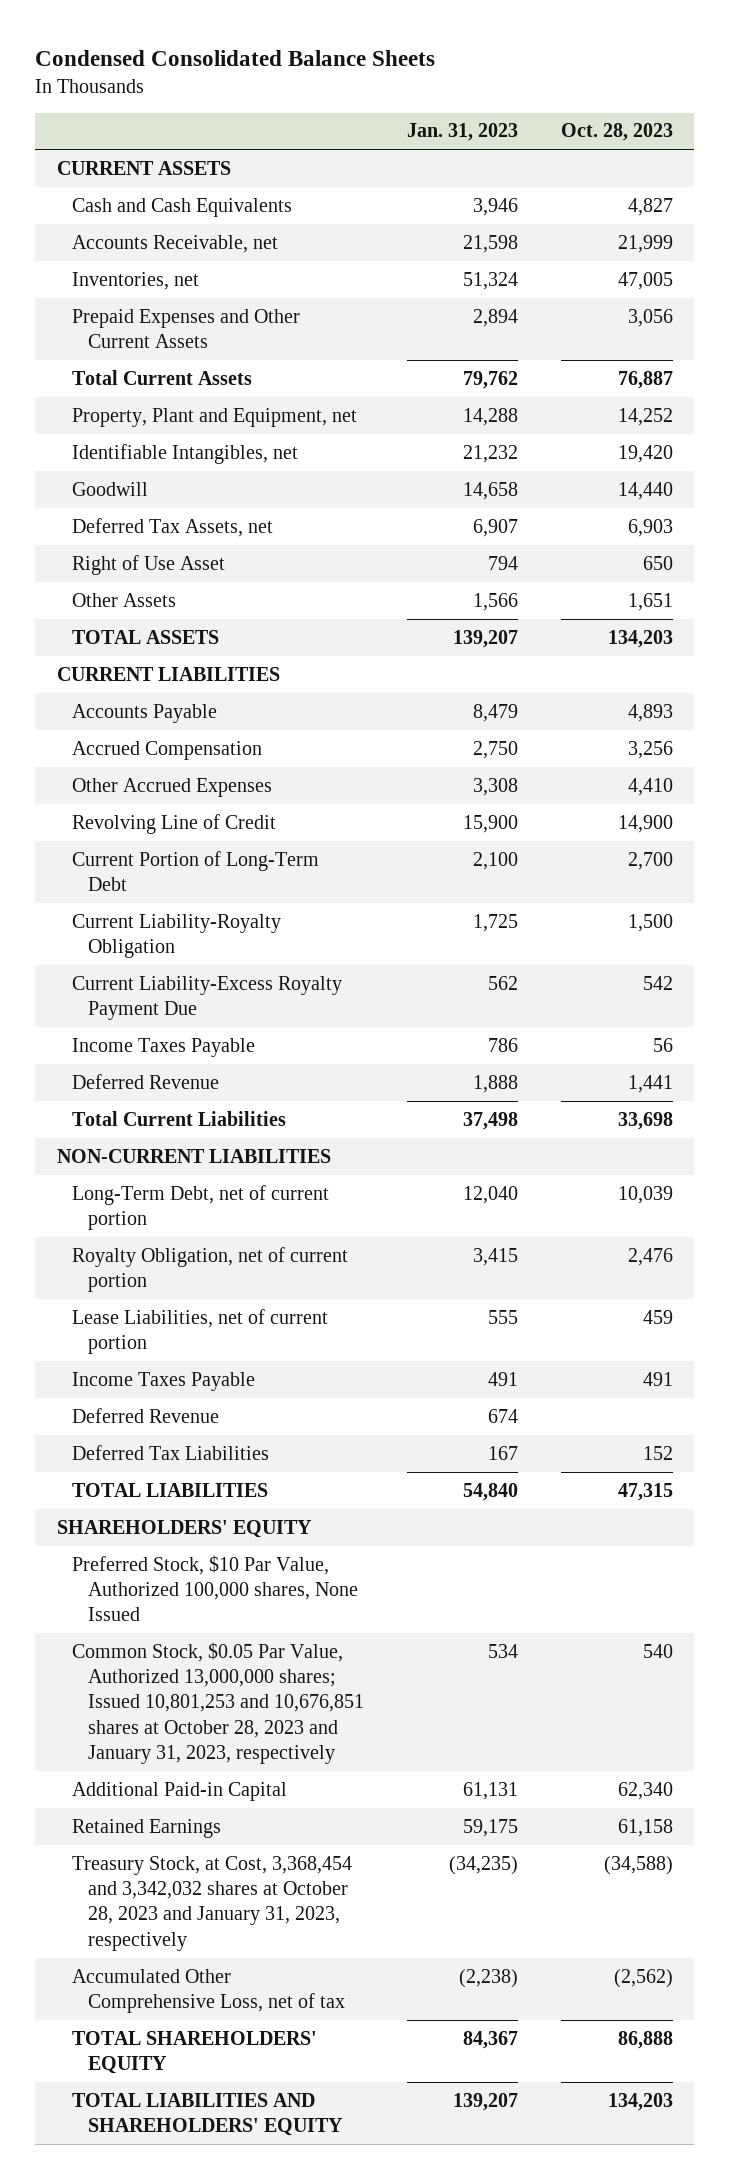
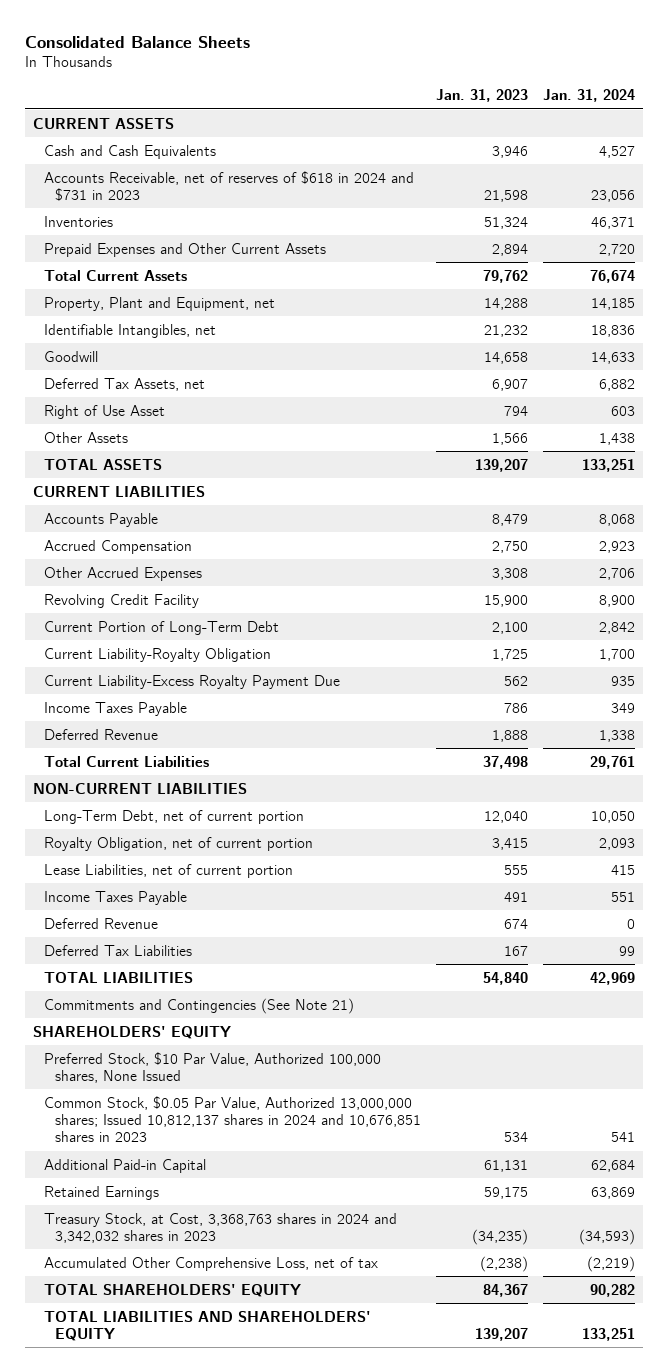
- Condensed Consolidated Balance Sheets
+ Consolidated Balance Sheets
- | Jan. 31, 2023 | Oct. 28, 2023
+ | Jan. 31, 2023 | Jan. 31, 2024
- Accounts Receivable, net | 21,598 | 21,999
- Inventories, net | 51,324 | 47,005
+ Accounts Receivable, net of reserves of $618 in 2024 and $731 in 2023 | 21,598 | 23,056
+ Inventories | 51,324 | 46,371
- Revolving Line of Credit | 15,900 | 14,900
+ Revolving Credit Facility | 15,900 | 8,900
+ Commitments and Contingencies (See Note 21)
- Common Stock, $0.05 Par Value, Authorized 13,000,000 shares; Issued 10,801,253 and 10,676,851 shares at October 28, 2023 and January 31, 2023, respectively | 534 | 540
+ Common Stock, $0.05 Par Value, Authorized 13,000,000 shares; Issued 10,812,137 shares in 2024 and 10,676,851 shares in 2023 | 534 | 541
- Treasury Stock, at Cost, 3,368,454 and 3,342,032 shares at October 28, 2023 and January 31, 2023, respectively | (34,235) | (34,588)
+ Treasury Stock, at Cost, 3,368,763 shares in 2024 and 3,342,032 shares in 2023 | (34,235) | (34,593)

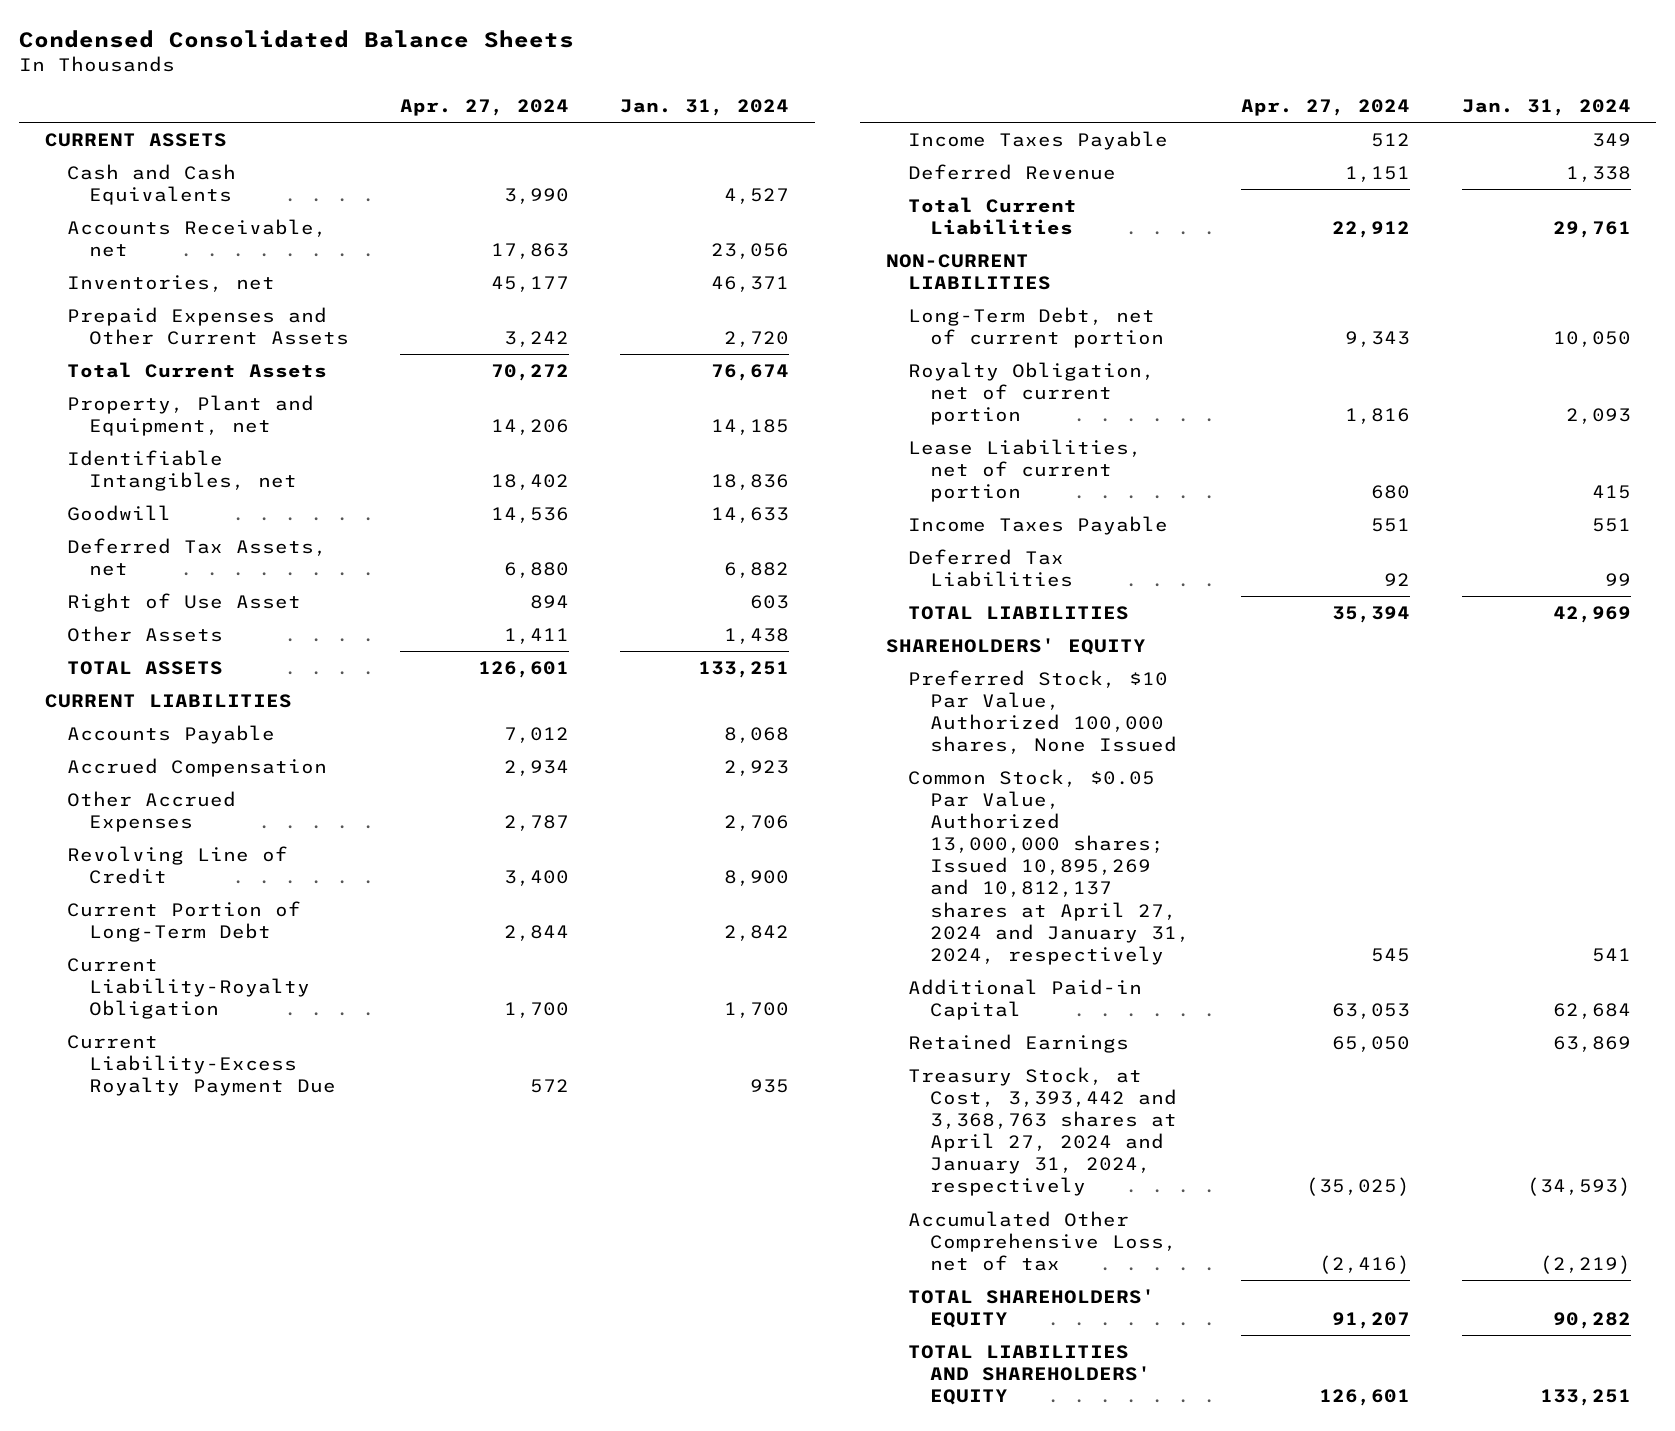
- Consolidated Balance Sheets
+ Condensed Consolidated Balance Sheets
- | Jan. 31, 2023 | Jan. 31, 2024
+ | Apr. 27, 2024 | Jan. 31, 2024
- Accounts Receivable, net of reserves of $618 in 2024 and $731 in 2023 | 21,598 | 23,056
- Inventories | 51,324 | 46,371
+ Accounts Receivable, net | 17,863 | 23,056
+ Inventories, net | 45,177 | 46,371
- Revolving Credit Facility | 15,900 | 8,900
+ Revolving Line of Credit | 3,400 | 8,900
- Deferred Revenue | 674 | 0
- Commitments and Contingencies (See Note 21)
- Common Stock, $0.05 Par Value, Authorized 13,000,000 shares; Issued 10,812,137 shares in 2024 and 10,676,851 shares in 2023 | 534 | 541
+ Common Stock, $0.05 Par Value, Authorized 13,000,000 shares; Issued 10,895,269 and 10,812,137 shares at April 27, 2024 and January 31, 2024, respectively | 545 | 541
- Treasury Stock, at Cost, 3,368,763 shares in 2024 and 3,342,032 shares in 2023 | (34,235) | (34,593)
+ Treasury Stock, at Cost, 3,393,442 and 3,368,763 shares at April 27, 2024 and January 31, 2024, respectively | (35,025) | (34,593)

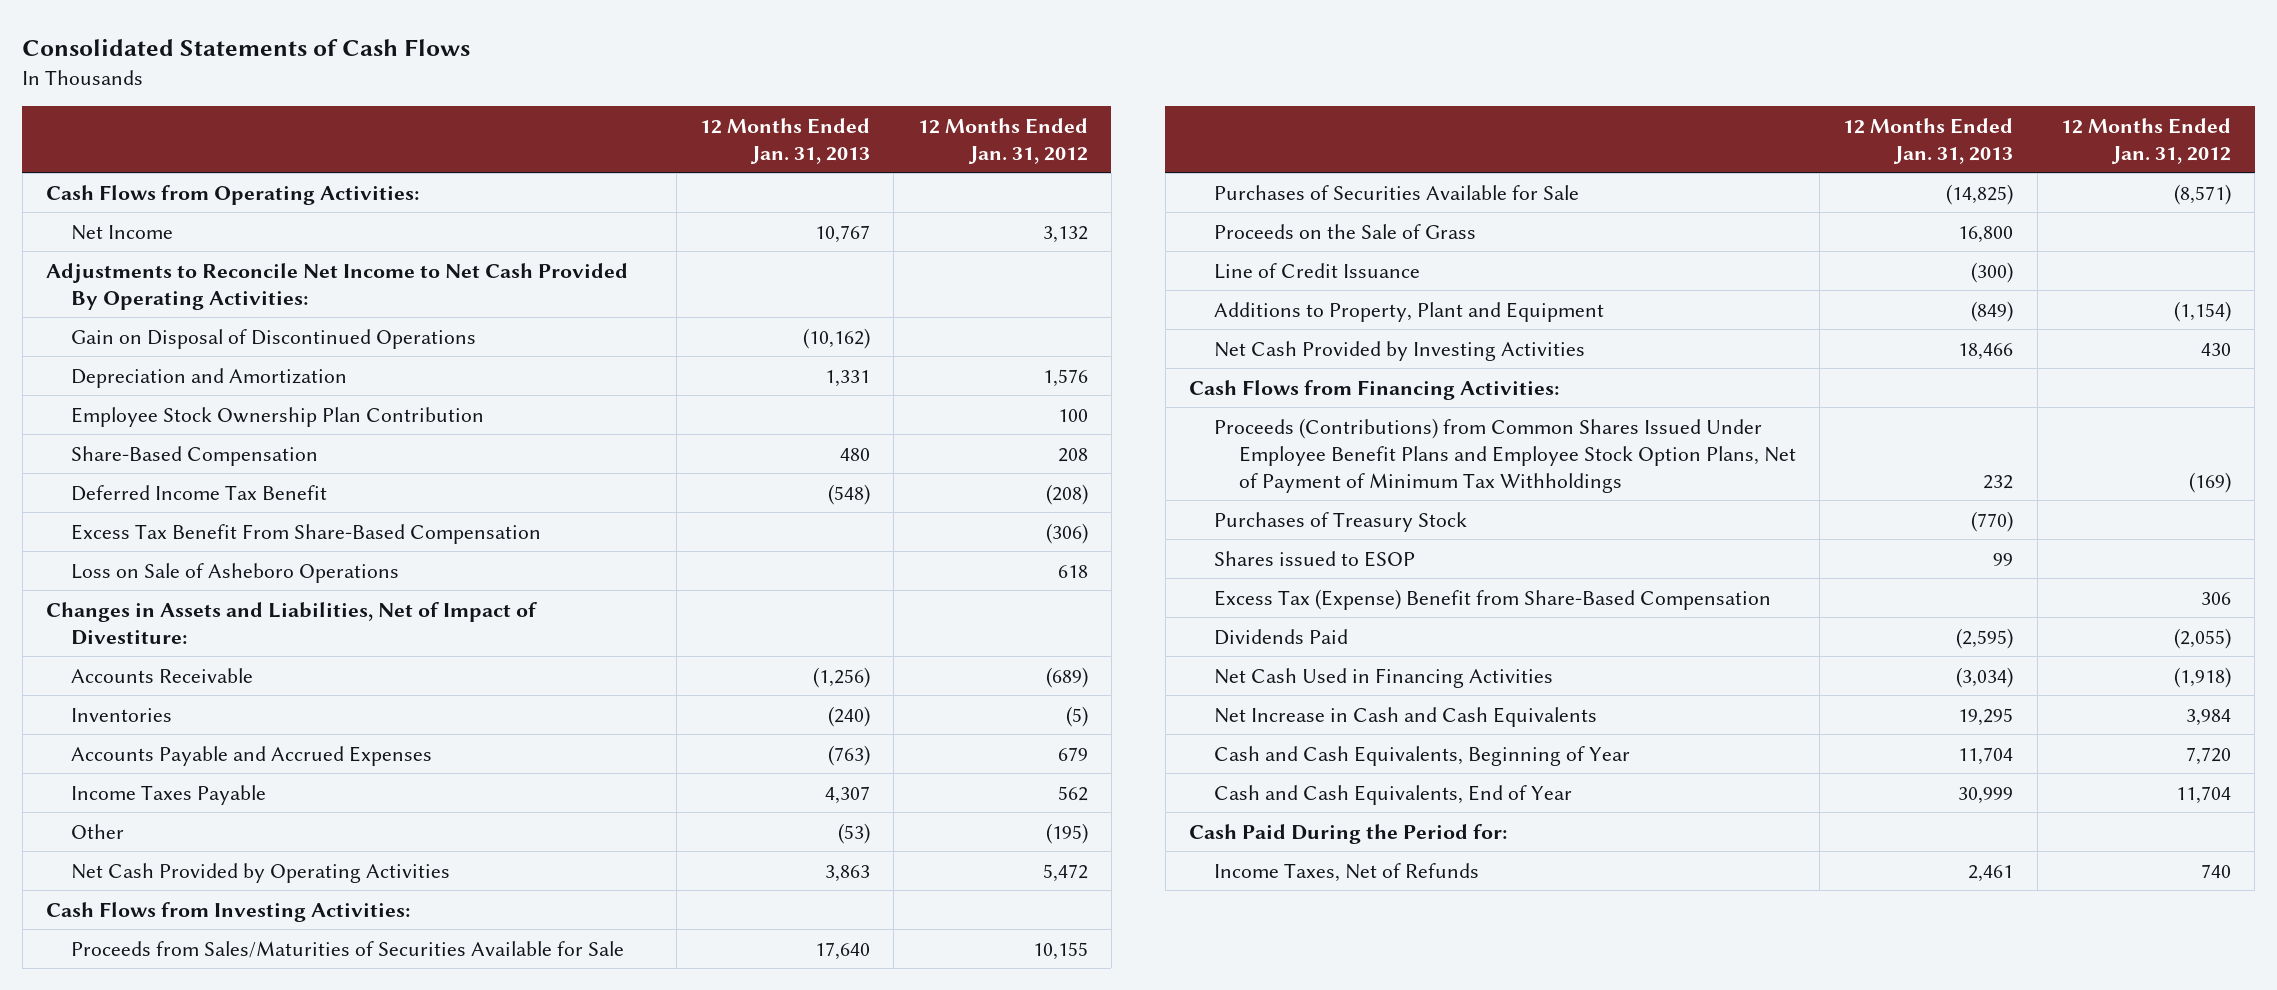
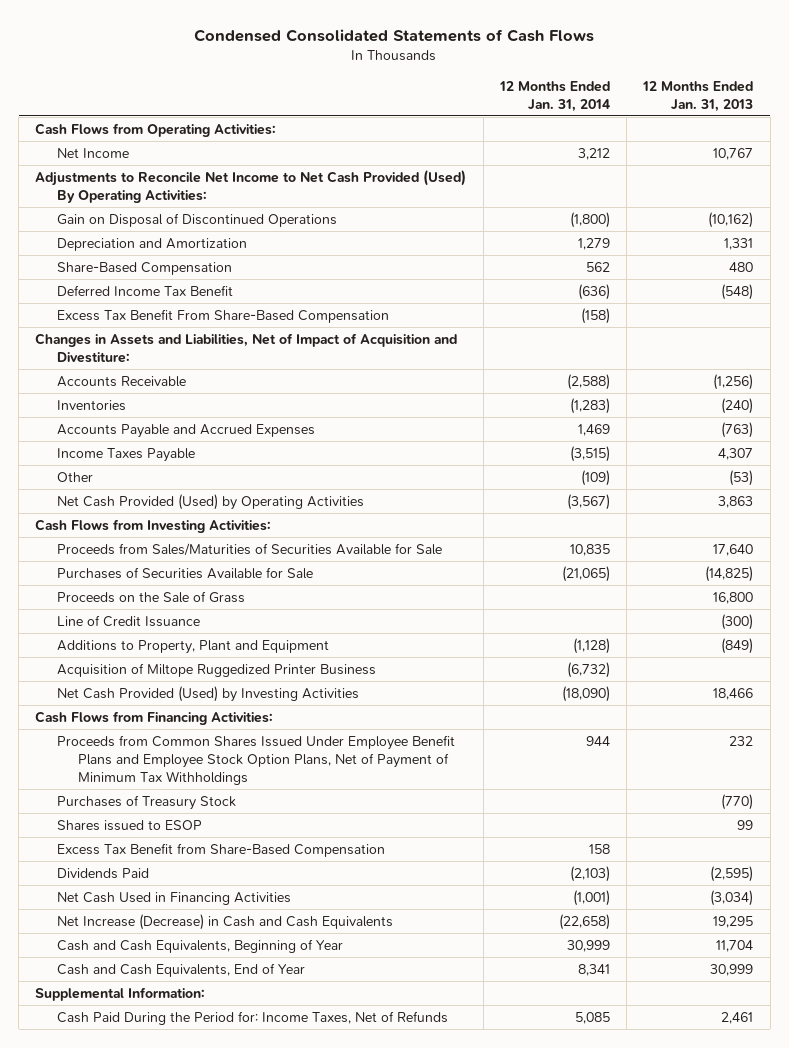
- Consolidated Statements of Cash Flows
+ Condensed Consolidated Statements of Cash Flows
- | 12 Months Ended Jan. 31, 2013 | 12 Months Ended Jan. 31, 2012
+ | 12 Months Ended Jan. 31, 2014 | 12 Months Ended Jan. 31, 2013
- Adjustments to Reconcile Net Income to Net Cash Provided By Operating Activities:
+ Adjustments to Reconcile Net Income to Net Cash Provided (Used) By Operating Activities:
- Employee Stock Ownership Plan Contribution | | 100
- Loss on Sale of Asheboro Operations | | 618
- Changes in Assets and Liabilities, Net of Impact of Divestiture:
+ Changes in Assets and Liabilities, Net of Impact of Acquisition and Divestiture:
- Net Cash Provided by Operating Activities | 3,863 | 5,472
+ Net Cash Provided (Used) by Operating Activities | (3,567) | 3,863
- Net Cash Provided by Investing Activities | 18,466 | 430
+ Acquisition of Miltope Ruggedized Printer Business | (6,732) |
+ Net Cash Provided (Used) by Investing Activities | (18,090) | 18,466
- Proceeds (Contributions) from Common Shares Issued Under Employee Benefit Plans and Employee Stock Option Plans, Net of Payment of Minimum Tax Withholdings | 232 | (169)
+ Proceeds from Common Shares Issued Under Employee Benefit Plans and Employee Stock Option Plans, Net of Payment of Minimum Tax Withholdings | 944 | 232
- Excess Tax (Expense) Benefit from Share-Based Compensation | | 306
+ Excess Tax Benefit from Share-Based Compensation | 158 |
- Net Increase in Cash and Cash Equivalents | 19,295 | 3,984
+ Net Increase (Decrease) in Cash and Cash Equivalents | (22,658) | 19,295
- Cash Paid During the Period for:
- Income Taxes, Net of Refunds | 2,461 | 740
+ Supplemental Information:
+ Cash Paid During the Period for: Income Taxes, Net of Refunds | 5,085 | 2,461

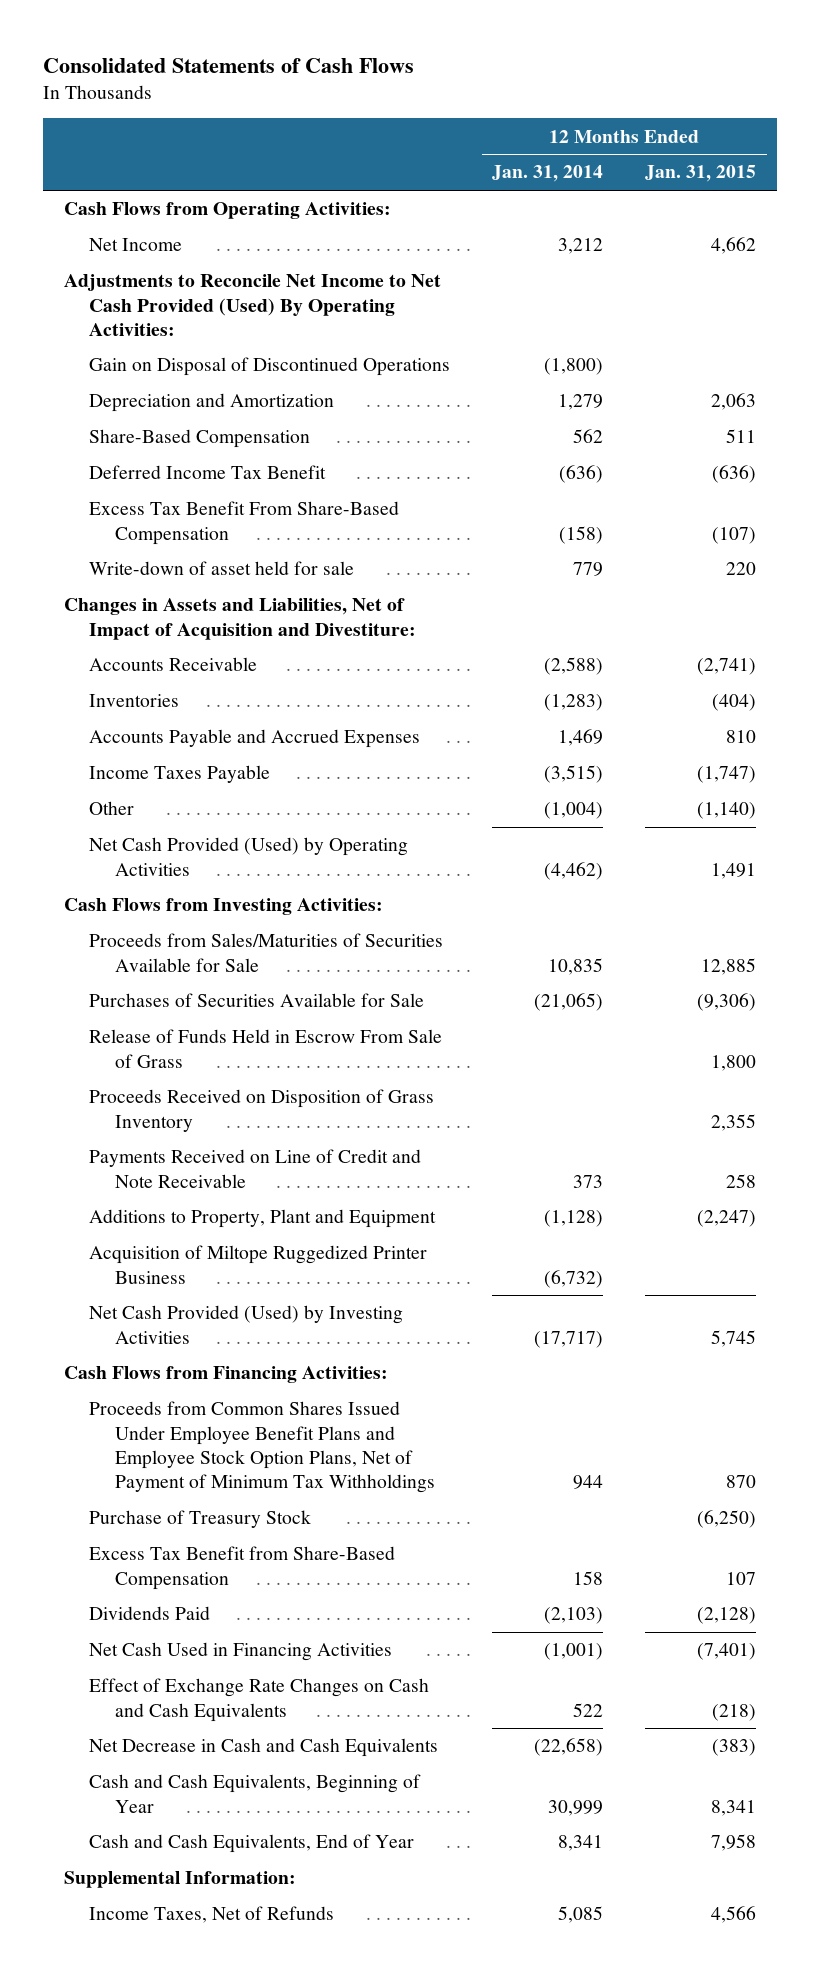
- Condensed Consolidated Statements of Cash Flows
+ Consolidated Statements of Cash Flows
- | 12 Months Ended Jan. 31, 2014 | 12 Months Ended Jan. 31, 2013
+ | 12 Months Ended Jan. 31, 2014 | 12 Months Ended Jan. 31, 2015
+ Write-down of asset held for sale | 779 | 220
- Other | (109) | (53)
- Net Cash Provided (Used) by Operating Activities | (3,567) | 3,863
+ Other | (1,004) | (1,140)
+ Net Cash Provided (Used) by Operating Activities | (4,462) | 1,491
- Proceeds on the Sale of Grass | | 16,800
- Line of Credit Issuance | | (300)
+ Release of Funds Held in Escrow From Sale of Grass | | 1,800
+ Proceeds Received on Disposition of Grass Inventory | | 2,355
+ Payments Received on Line of Credit and Note Receivable | 373 | 258
- Net Cash Provided (Used) by Investing Activities | (18,090) | 18,466
+ Net Cash Provided (Used) by Investing Activities | (17,717) | 5,745
- Purchases of Treasury Stock | | (770)
- Shares issued to ESOP | | 99
+ Purchase of Treasury Stock | | (6,250)
- Net Increase (Decrease) in Cash and Cash Equivalents | (22,658) | 19,295
+ Effect of Exchange Rate Changes on Cash and Cash Equivalents | 522 | (218)
+ Net Decrease in Cash and Cash Equivalents | (22,658) | (383)
- Cash Paid During the Period for: Income Taxes, Net of Refunds | 5,085 | 2,461
+ Income Taxes, Net of Refunds | 5,085 | 4,566

